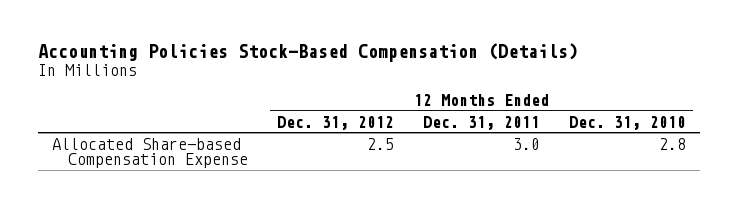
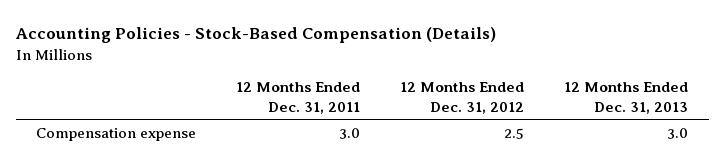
- Accounting Policies Stock-Based Compensation (Details)
+ Accounting Policies - Stock-Based Compensation (Details)
- | 12 Months Ended Dec. 31, 2012 | 12 Months Ended Dec. 31, 2011 | 12 Months Ended Dec. 31, 2010
+ | 12 Months Ended Dec. 31, 2011 | 12 Months Ended Dec. 31, 2012 | 12 Months Ended Dec. 31, 2013
- Allocated Share-based Compensation Expense | 2.5 | 3.0 | 2.8
+ Compensation expense | 3.0 | 2.5 | 3.0

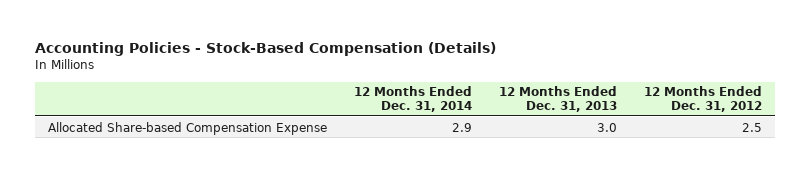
- | 12 Months Ended Dec. 31, 2011 | 12 Months Ended Dec. 31, 2012 | 12 Months Ended Dec. 31, 2013
+ | 12 Months Ended Dec. 31, 2014 | 12 Months Ended Dec. 31, 2013 | 12 Months Ended Dec. 31, 2012
- Compensation expense | 3.0 | 2.5 | 3.0
+ Allocated Share-based Compensation Expense | 2.9 | 3.0 | 2.5

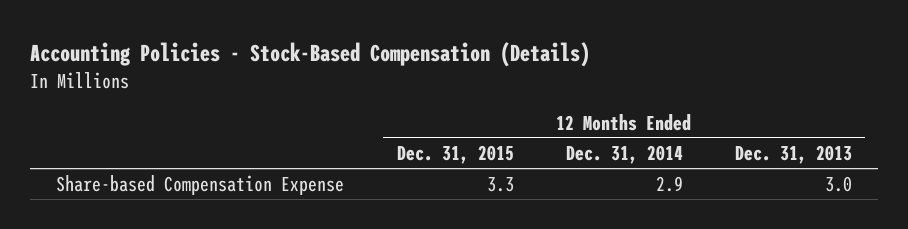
- | 12 Months Ended Dec. 31, 2014 | 12 Months Ended Dec. 31, 2013 | 12 Months Ended Dec. 31, 2012
+ | 12 Months Ended Dec. 31, 2015 | 12 Months Ended Dec. 31, 2014 | 12 Months Ended Dec. 31, 2013
- Allocated Share-based Compensation Expense | 2.9 | 3.0 | 2.5
+ Share-based Compensation Expense | 3.3 | 2.9 | 3.0

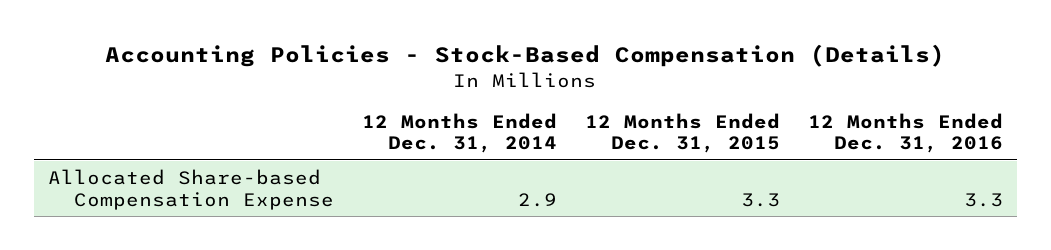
- | 12 Months Ended Dec. 31, 2015 | 12 Months Ended Dec. 31, 2014 | 12 Months Ended Dec. 31, 2013
+ | 12 Months Ended Dec. 31, 2014 | 12 Months Ended Dec. 31, 2015 | 12 Months Ended Dec. 31, 2016
- Share-based Compensation Expense | 3.3 | 2.9 | 3.0
+ Allocated Share-based Compensation Expense | 2.9 | 3.3 | 3.3

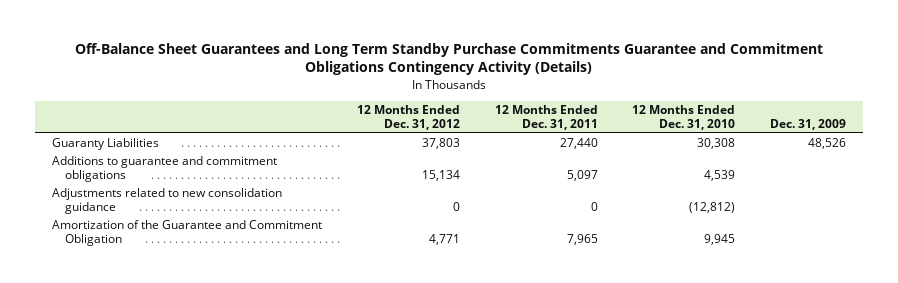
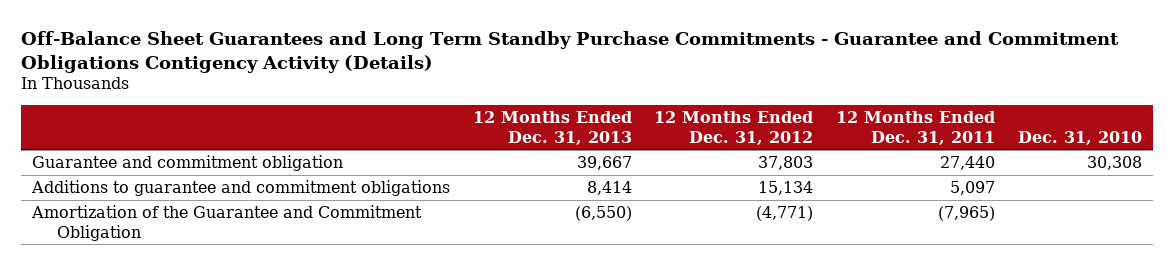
- Off-Balance Sheet Guarantees and Long Term Standby Purchase Commitments Guarantee and Commitment Obligations Contingency Activity (Details)
+ Off-Balance Sheet Guarantees and Long Term Standby Purchase Commitments - Guarantee and Commitment Obligations Contigency Activity (Details)
- | 12 Months Ended Dec. 31, 2012 | 12 Months Ended Dec. 31, 2011 | 12 Months Ended Dec. 31, 2010 | Dec. 31, 2009
+ | 12 Months Ended Dec. 31, 2013 | 12 Months Ended Dec. 31, 2012 | 12 Months Ended Dec. 31, 2011 | Dec. 31, 2010
- Guaranty Liabilities | 37,803 | 27,440 | 30,308 | 48,526
+ Guarantee and commitment obligation | 39,667 | 37,803 | 27,440 | 30,308
- Adjustments related to new consolidation guidance | 0 | 0 | (12,812) |
- Amortization of the Guarantee and Commitment Obligation | 4,771 | 7,965 | 9,945 |
+ Amortization of the Guarantee and Commitment Obligation | (6,550) | (4,771) | (7,965) |

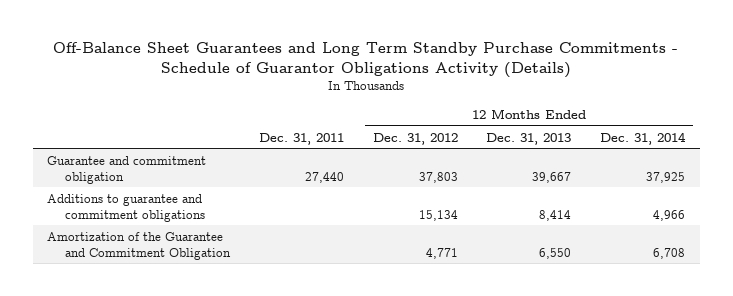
- Off-Balance Sheet Guarantees and Long Term Standby Purchase Commitments - Guarantee and Commitment Obligations Contigency Activity (Details)
+ Off-Balance Sheet Guarantees and Long Term Standby Purchase Commitments - Schedule of Guarantor Obligations Activity (Details)
- | 12 Months Ended Dec. 31, 2013 | 12 Months Ended Dec. 31, 2012 | 12 Months Ended Dec. 31, 2011 | Dec. 31, 2010
+ | Dec. 31, 2011 | 12 Months Ended Dec. 31, 2012 | 12 Months Ended Dec. 31, 2013 | 12 Months Ended Dec. 31, 2014
- Amortization of the Guarantee and Commitment Obligation | (6,550) | (4,771) | (7,965) |
+ Amortization of the Guarantee and Commitment Obligation | | 4,771 | 6,550 | 6,708

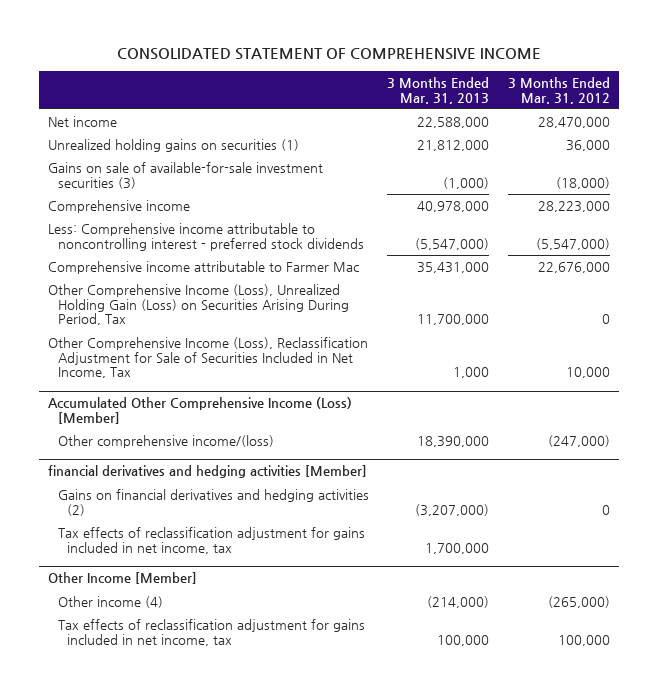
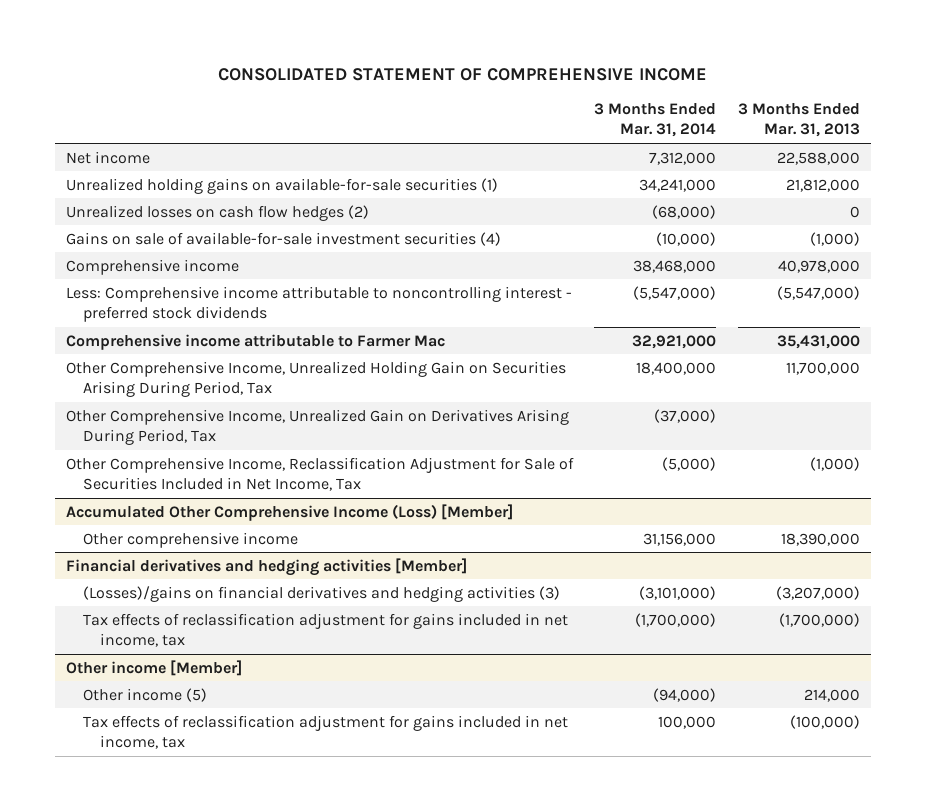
- | 3 Months Ended Mar. 31, 2013 | 3 Months Ended Mar. 31, 2012
+ | 3 Months Ended Mar. 31, 2014 | 3 Months Ended Mar. 31, 2013
- Unrealized holding gains on securities (1) | 21,812,000 | 36,000
- Gains on sale of available-for-sale investment securities (3) | (1,000) | (18,000)
+ Unrealized holding gains on available-for-sale securities (1) | 34,241,000 | 21,812,000
+ Unrealized losses on cash flow hedges (2) | (68,000) | 0
+ Gains on sale of available-for-sale investment securities (4) | (10,000) | (1,000)
- Other Comprehensive Income (Loss), Unrealized Holding Gain (Loss) on Securities Arising During Period, Tax | 11,700,000 | 0
- Other Comprehensive Income (Loss), Reclassification Adjustment for Sale of Securities Included in Net Income, Tax | 1,000 | 10,000
+ Other Comprehensive Income, Unrealized Holding Gain on Securities Arising During Period, Tax | 18,400,000 | 11,700,000
+ Other Comprehensive Income, Unrealized Gain on Derivatives Arising During Period, Tax | (37,000) |
+ Other Comprehensive Income, Reclassification Adjustment for Sale of Securities Included in Net Income, Tax | (5,000) | (1,000)
@ Accumulated Other Comprehensive Income (Loss) [Member]
- Other comprehensive income/(loss) | 18,390,000 | (247,000)
- financial derivatives and hedging activities [Member]
- Gains on financial derivatives and hedging activities (2) | (3,207,000) | 0
- Tax effects of reclassification adjustment for gains included in net income, tax | 1,700,000 |
- Other Income [Member]
- Other income (4) | (214,000) | (265,000)
- Tax effects of reclassification adjustment for gains included in net income, tax | 100,000 | 100,000
@ Accumulated Other Comprehensive Income (Loss) [Member]
+ Other comprehensive income | 31,156,000 | 18,390,000
+ Financial derivatives and hedging activities [Member]
+ (Losses)/gains on financial derivatives and hedging activities (3) | (3,101,000) | (3,207,000)
+ Tax effects of reclassification adjustment for gains included in net income, tax | (1,700,000) | (1,700,000)
+ Other income [Member]
+ Other income (5) | (94,000) | 214,000
+ Tax effects of reclassification adjustment for gains included in net income, tax | 100,000 | (100,000)

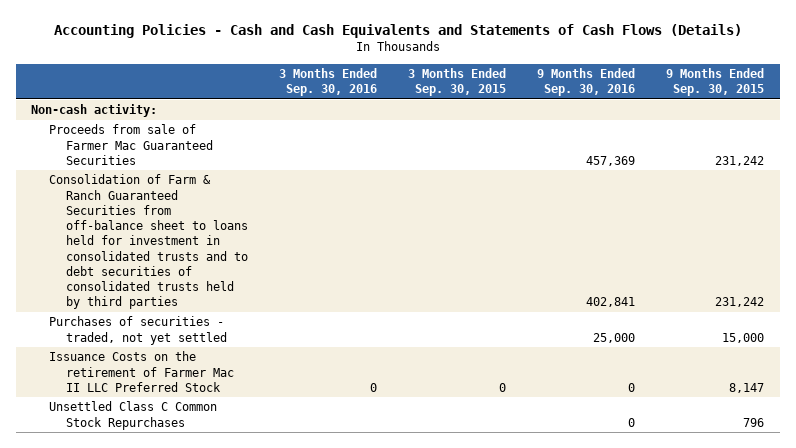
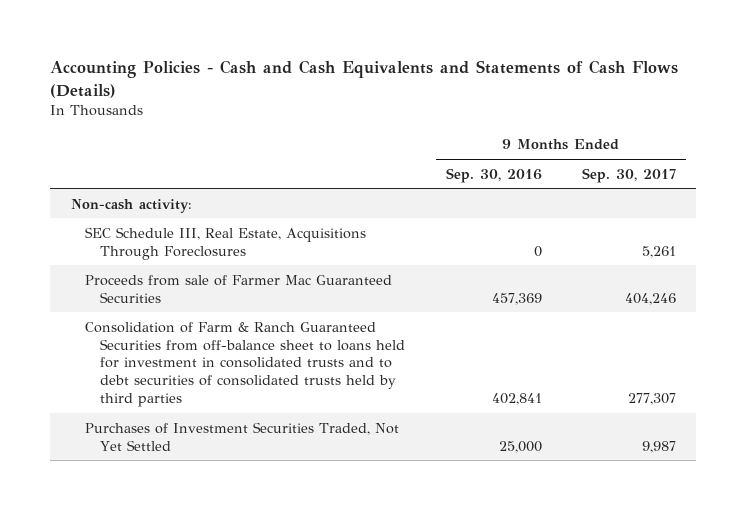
- | 3 Months Ended Sep. 30, 2016 | 3 Months Ended Sep. 30, 2015 | 9 Months Ended Sep. 30, 2016 | 9 Months Ended Sep. 30, 2015
+ | 9 Months Ended Sep. 30, 2016 | 9 Months Ended Sep. 30, 2017
+ SEC Schedule III, Real Estate, Acquisitions Through Foreclosures | 0 | 5,261
- Purchases of securities - traded, not yet settled | | | 25,000 | 15,000
- Issuance Costs on the retirement of Farmer Mac II LLC Preferred Stock | 0 | 0 | 0 | 8,147
- Unsettled Class C Common Stock Repurchases | | | 0 | 796
+ Purchases of Investment Securities Traded, Not Yet Settled | 25,000 | 9,987

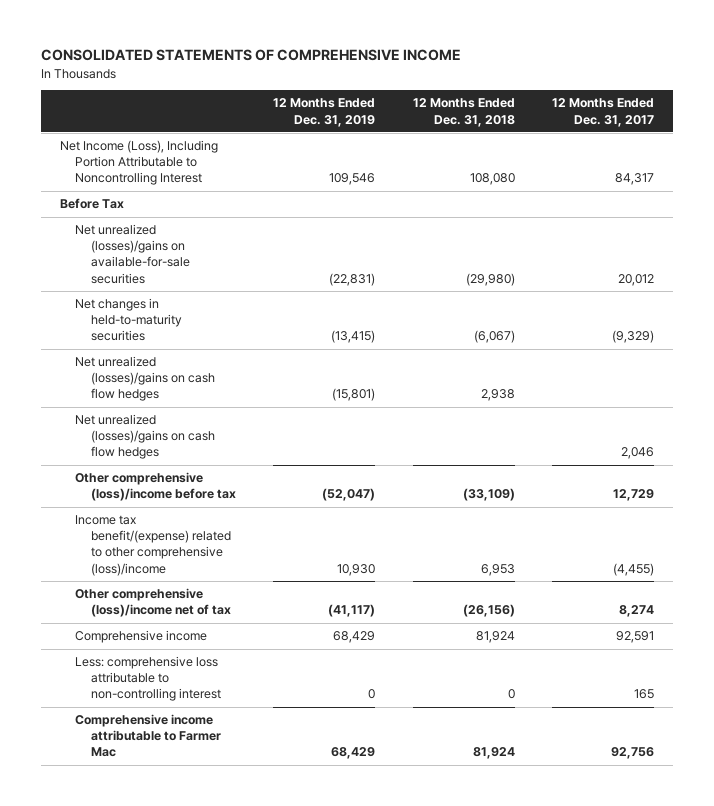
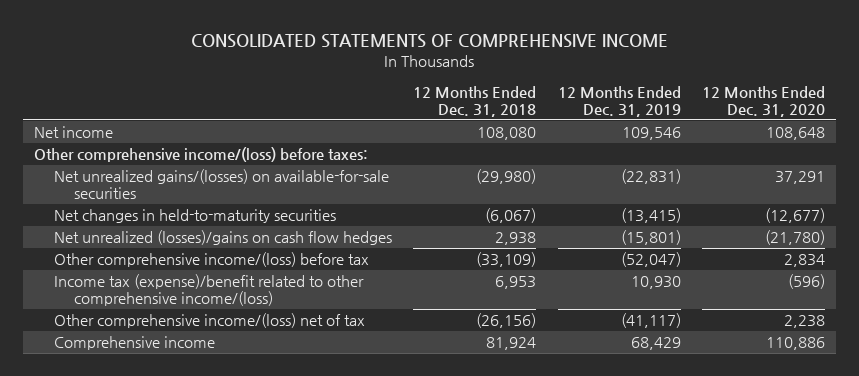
- | 12 Months Ended Dec. 31, 2019 | 12 Months Ended Dec. 31, 2018 | 12 Months Ended Dec. 31, 2017
+ | 12 Months Ended Dec. 31, 2018 | 12 Months Ended Dec. 31, 2019 | 12 Months Ended Dec. 31, 2020
- Net Income (Loss), Including Portion Attributable to Noncontrolling Interest | 109,546 | 108,080 | 84,317
- Before Tax
- Net unrealized (losses)/gains on available-for-sale securities | (22,831) | (29,980) | 20,012
+ Net income | 108,080 | 109,546 | 108,648
+ Other comprehensive income/(loss) before taxes:
+ Net unrealized gains/(losses) on available-for-sale securities | (29,980) | (22,831) | 37,291
- Net unrealized (losses)/gains on cash flow hedges | | | 2,046
- Other comprehensive (loss)/income before tax | (52,047) | (33,109) | 12,729
- Income tax benefit/(expense) related to other comprehensive (loss)/income | 10,930 | 6,953 | (4,455)
- Other comprehensive (loss)/income net of tax | (41,117) | (26,156) | 8,274
+ Other comprehensive income/(loss) before tax | (33,109) | (52,047) | 2,834
+ Income tax (expense)/benefit related to other comprehensive income/(loss) | 6,953 | 10,930 | (596)
+ Other comprehensive income/(loss) net of tax | (26,156) | (41,117) | 2,238
- Less: comprehensive loss attributable to non-controlling interest | 0 | 0 | 165
- Comprehensive income attributable to Farmer Mac | 68,429 | 81,924 | 92,756

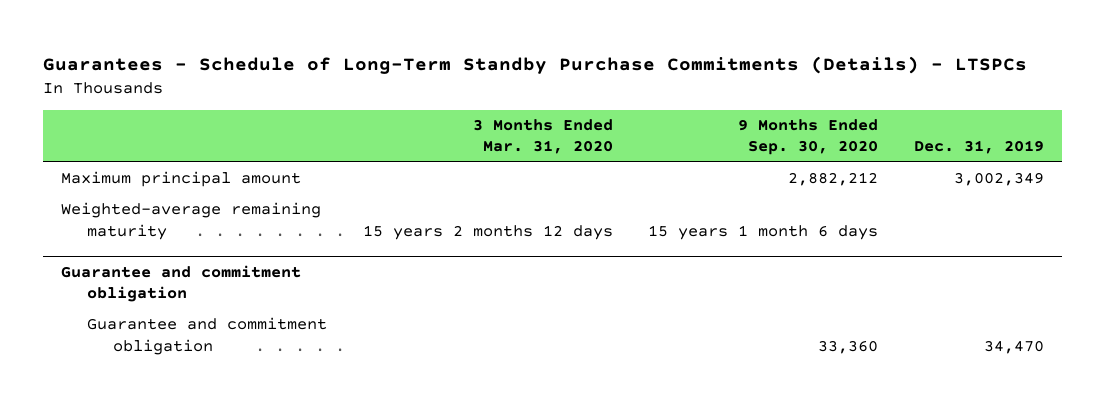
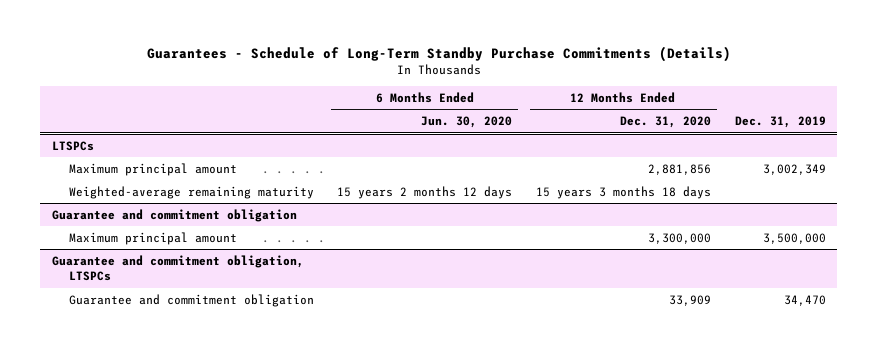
- Guarantees - Schedule of Long-Term Standby Purchase Commitments (Details) - LTSPCs
+ Guarantees - Schedule of Long-Term Standby Purchase Commitments (Details)
- | 3 Months Ended Mar. 31, 2020 | 9 Months Ended Sep. 30, 2020 | Dec. 31, 2019
+ | 6 Months Ended Jun. 30, 2020 | 12 Months Ended Dec. 31, 2020 | Dec. 31, 2019
+ LTSPCs
@ Guarantee and commitment obligation
+ Maximum principal amount | | 3,300,000 | 3,500,000
+ Guarantee and commitment obligation, LTSPCs

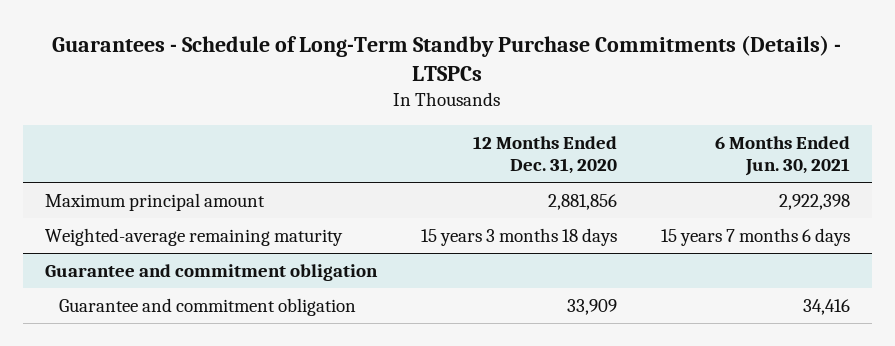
- Guarantees - Schedule of Long-Term Standby Purchase Commitments (Details)
+ Guarantees - Schedule of Long-Term Standby Purchase Commitments (Details) - LTSPCs
- | 6 Months Ended Jun. 30, 2020 | 12 Months Ended Dec. 31, 2020 | Dec. 31, 2019
+ | 12 Months Ended Dec. 31, 2020 | 6 Months Ended Jun. 30, 2021
- LTSPCs
@ Guarantee and commitment obligation
- Maximum principal amount | | 3,300,000 | 3,500,000
- Guarantee and commitment obligation, LTSPCs

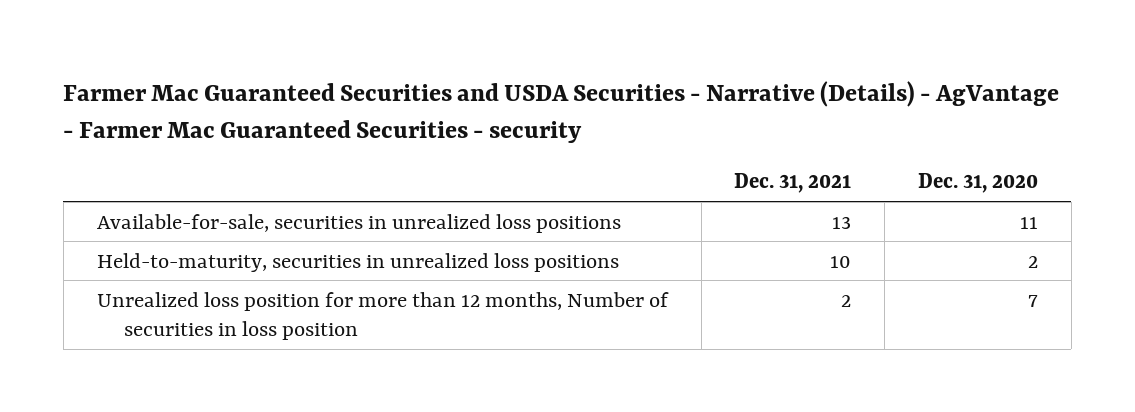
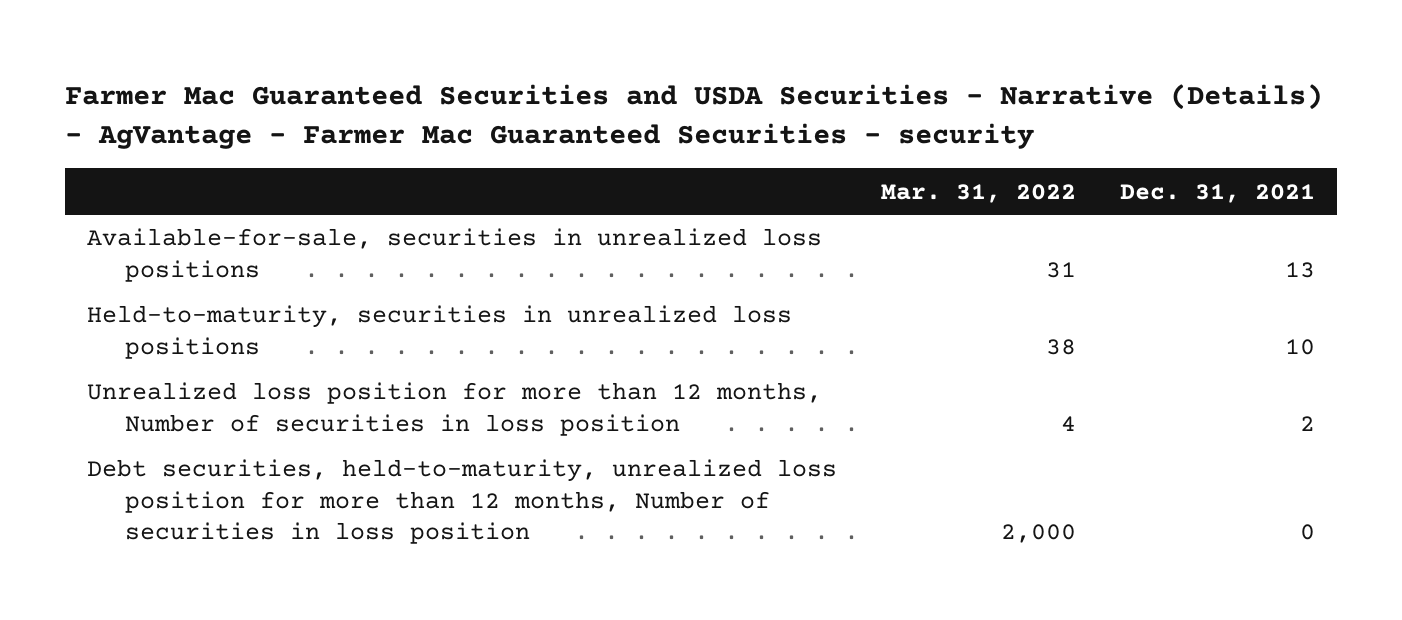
- | Dec. 31, 2021 | Dec. 31, 2020
+ | Mar. 31, 2022 | Dec. 31, 2021
+ Debt securities, held-to-maturity, unrealized loss position for more than 12 months, Number of securities in loss position | 2,000 | 0

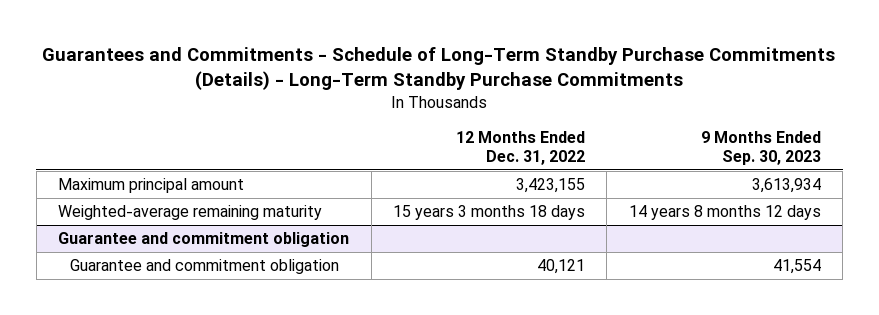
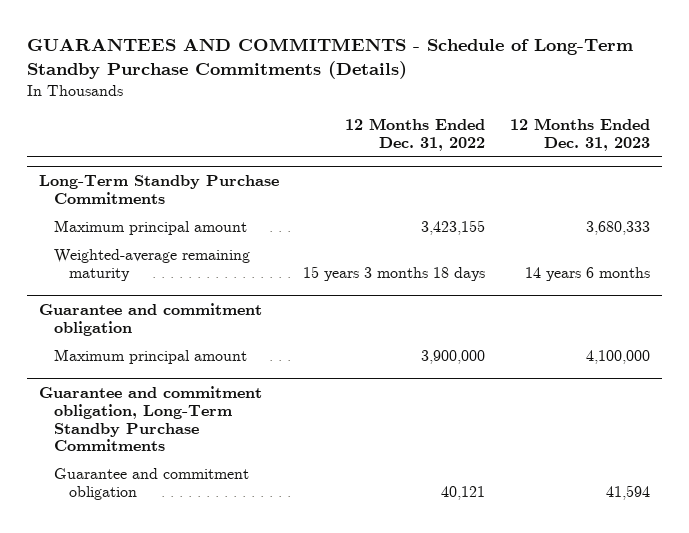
- Guarantees and Commitments - Schedule of Long-Term Standby Purchase Commitments (Details) - Long-Term Standby Purchase Commitments
+ GUARANTEES AND COMMITMENTS - Schedule of Long-Term Standby Purchase Commitments (Details)
- | 12 Months Ended Dec. 31, 2022 | 9 Months Ended Sep. 30, 2023
+ | 12 Months Ended Dec. 31, 2022 | 12 Months Ended Dec. 31, 2023
+ Long-Term Standby Purchase Commitments
@ Guarantee and commitment obligation
+ Maximum principal amount | 3,900,000 | 4,100,000
+ Guarantee and commitment obligation, Long-Term Standby Purchase Commitments

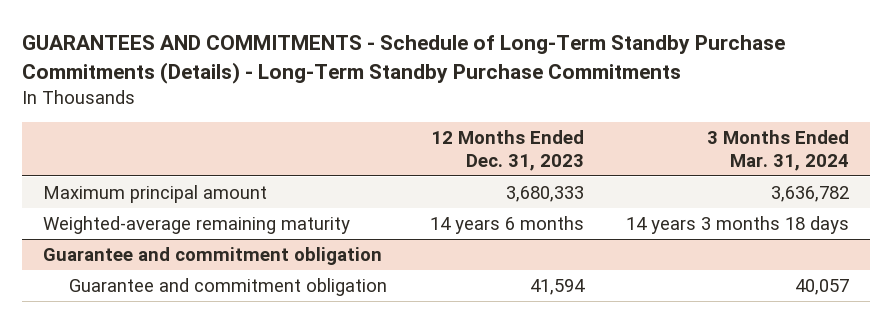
- GUARANTEES AND COMMITMENTS - Schedule of Long-Term Standby Purchase Commitments (Details)
+ GUARANTEES AND COMMITMENTS - Schedule of Long-Term Standby Purchase Commitments (Details) - Long-Term Standby Purchase Commitments
- | 12 Months Ended Dec. 31, 2022 | 12 Months Ended Dec. 31, 2023
+ | 12 Months Ended Dec. 31, 2023 | 3 Months Ended Mar. 31, 2024
- Long-Term Standby Purchase Commitments
@ Guarantee and commitment obligation
- Maximum principal amount | 3,900,000 | 4,100,000
- Guarantee and commitment obligation, Long-Term Standby Purchase Commitments

